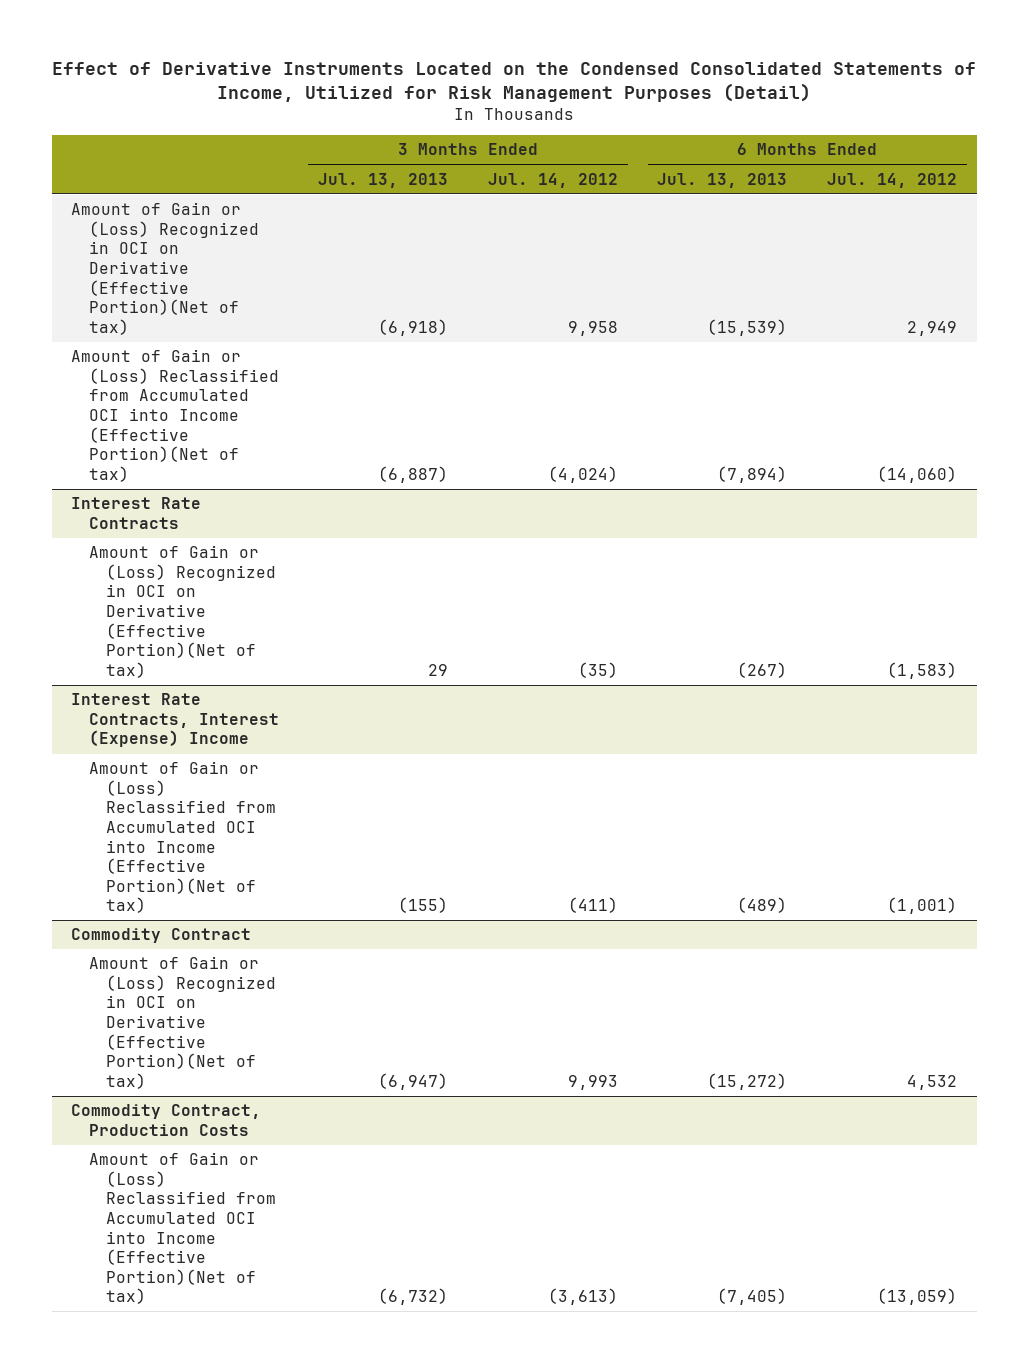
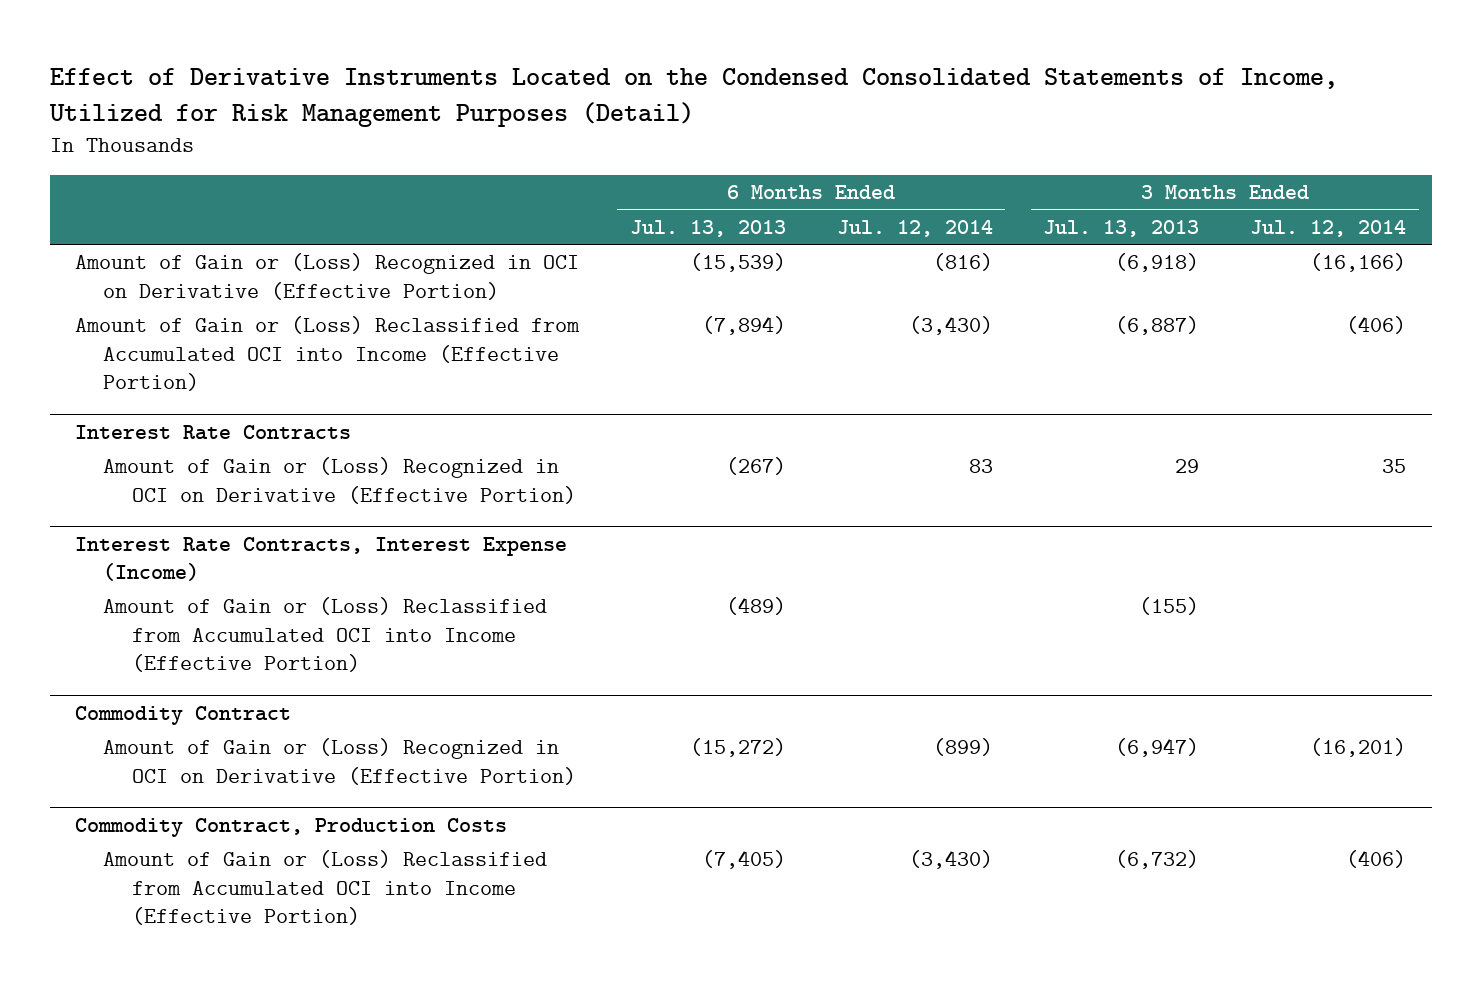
- | 3 Months Ended Jul. 13, 2013 | 3 Months Ended Jul. 14, 2012 | 6 Months Ended Jul. 13, 2013 | 6 Months Ended Jul. 14, 2012
+ | 6 Months Ended Jul. 13, 2013 | 6 Months Ended Jul. 12, 2014 | 3 Months Ended Jul. 13, 2013 | 3 Months Ended Jul. 12, 2014
- Amount of Gain or (Loss) Recognized in OCI on Derivative (Effective Portion)(Net of tax) | (6,918) | 9,958 | (15,539) | 2,949
- Amount of Gain or (Loss) Reclassified from Accumulated OCI into Income (Effective Portion)(Net of tax) | (6,887) | (4,024) | (7,894) | (14,060)
+ Amount of Gain or (Loss) Recognized in OCI on Derivative (Effective Portion) | (15,539) | (816) | (6,918) | (16,166)
+ Amount of Gain or (Loss) Reclassified from Accumulated OCI into Income (Effective Portion) | (7,894) | (3,430) | (6,887) | (406)
@ Interest Rate Contracts
- Amount of Gain or (Loss) Recognized in OCI on Derivative (Effective Portion)(Net of tax) | 29 | (35) | (267) | (1,583)
- Interest Rate Contracts, Interest (Expense) Income
- Amount of Gain or (Loss) Reclassified from Accumulated OCI into Income (Effective Portion)(Net of tax) | (155) | (411) | (489) | (1,001)
@ Interest Rate Contracts
+ Amount of Gain or (Loss) Recognized in OCI on Derivative (Effective Portion) | (267) | 83 | 29 | 35
+ Interest Rate Contracts, Interest Expense (Income)
+ Amount of Gain or (Loss) Reclassified from Accumulated OCI into Income (Effective Portion) | (489) | | (155) |
@ Commodity Contract
- Amount of Gain or (Loss) Recognized in OCI on Derivative (Effective Portion)(Net of tax) | (6,947) | 9,993 | (15,272) | 4,532
+ Amount of Gain or (Loss) Recognized in OCI on Derivative (Effective Portion) | (15,272) | (899) | (6,947) | (16,201)
@ Commodity Contract, Production Costs
- Amount of Gain or (Loss) Reclassified from Accumulated OCI into Income (Effective Portion)(Net of tax) | (6,732) | (3,613) | (7,405) | (13,059)
+ Amount of Gain or (Loss) Reclassified from Accumulated OCI into Income (Effective Portion) | (7,405) | (3,430) | (6,732) | (406)

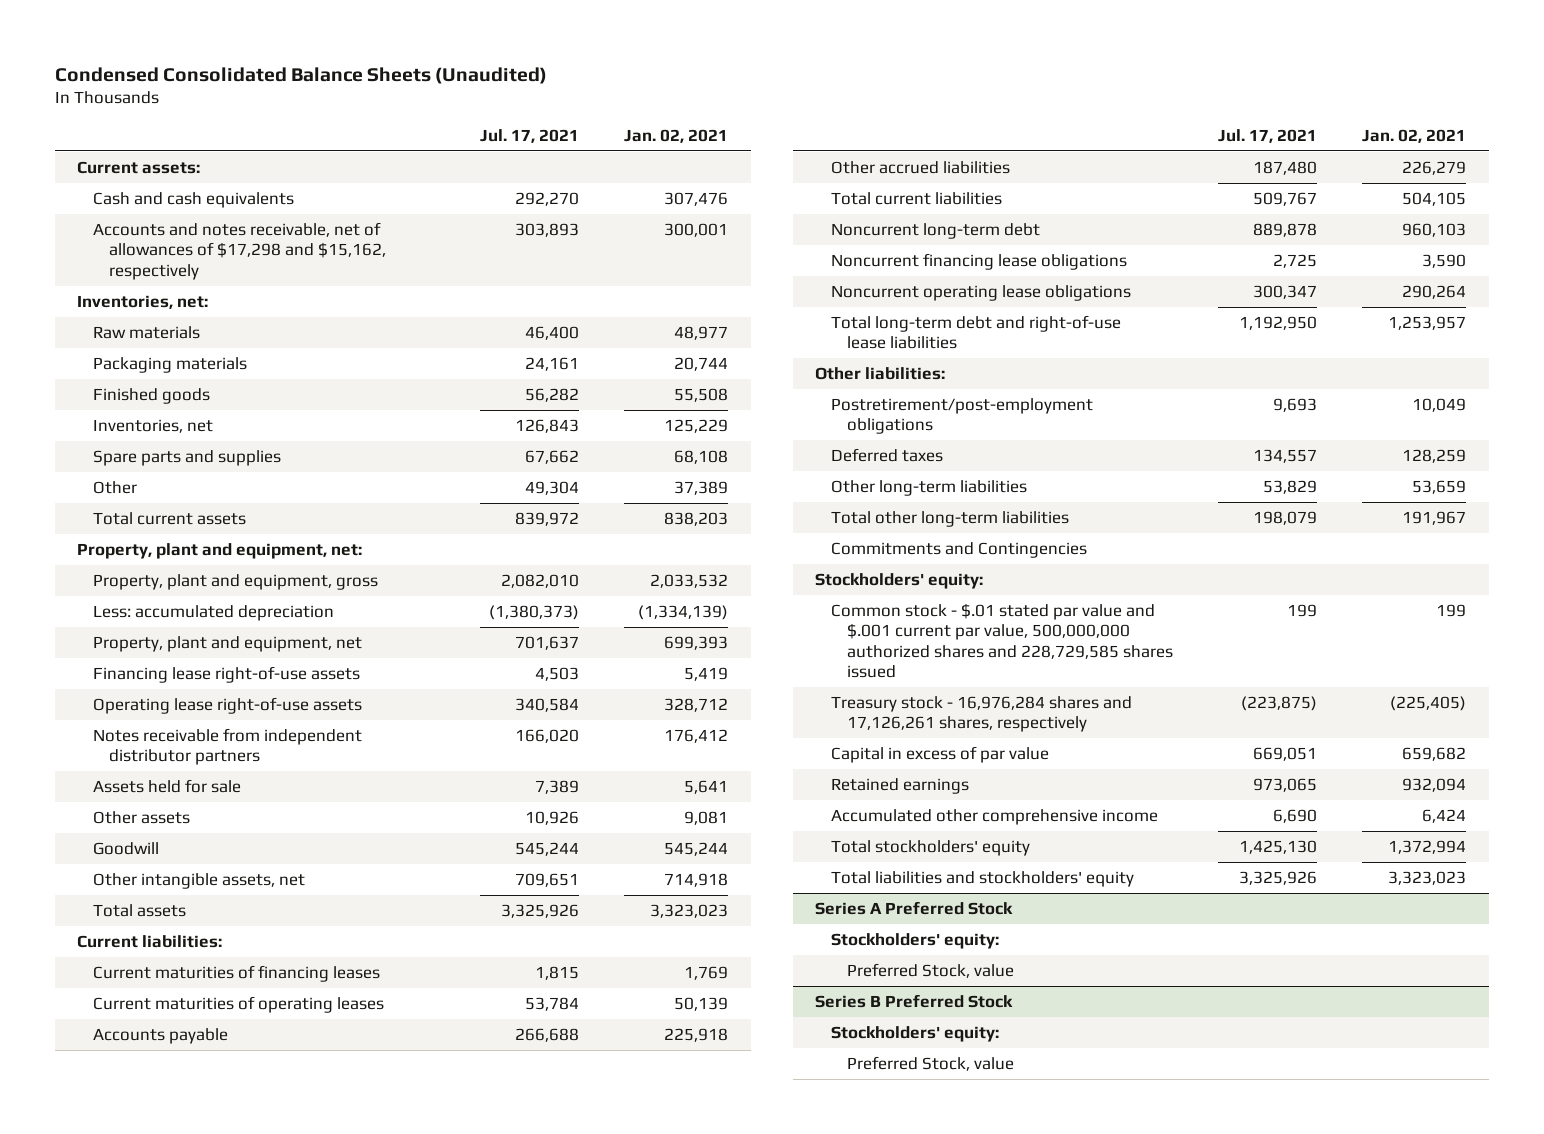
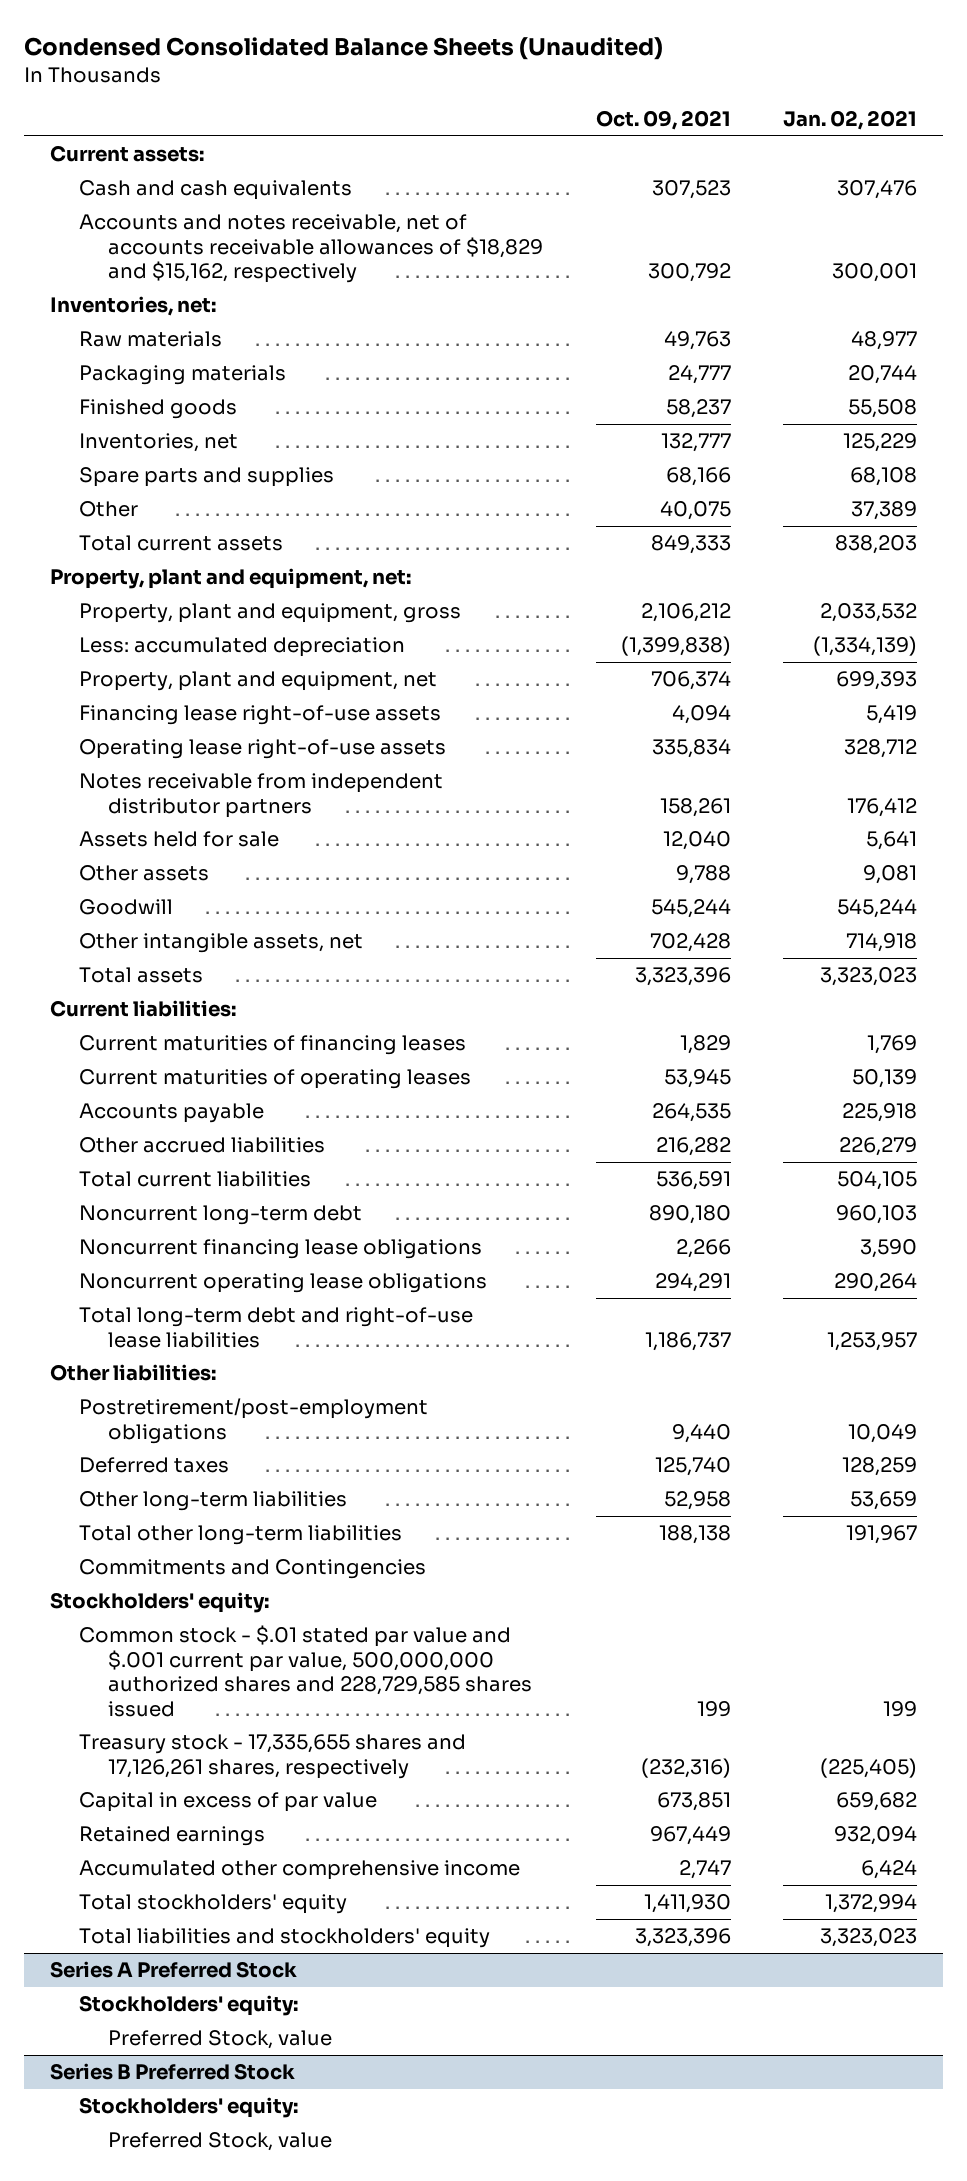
- | Jul. 17, 2021 | Jan. 02, 2021
+ | Oct. 09, 2021 | Jan. 02, 2021
- Accounts and notes receivable, net of allowances of $17,298 and $15,162, respectively | 303,893 | 300,001
+ Accounts and notes receivable, net of accounts receivable allowances of $18,829 and $15,162, respectively | 300,792 | 300,001
- Treasury stock - 16,976,284 shares and 17,126,261 shares, respectively | (223,875) | (225,405)
+ Treasury stock - 17,335,655 shares and 17,126,261 shares, respectively | (232,316) | (225,405)

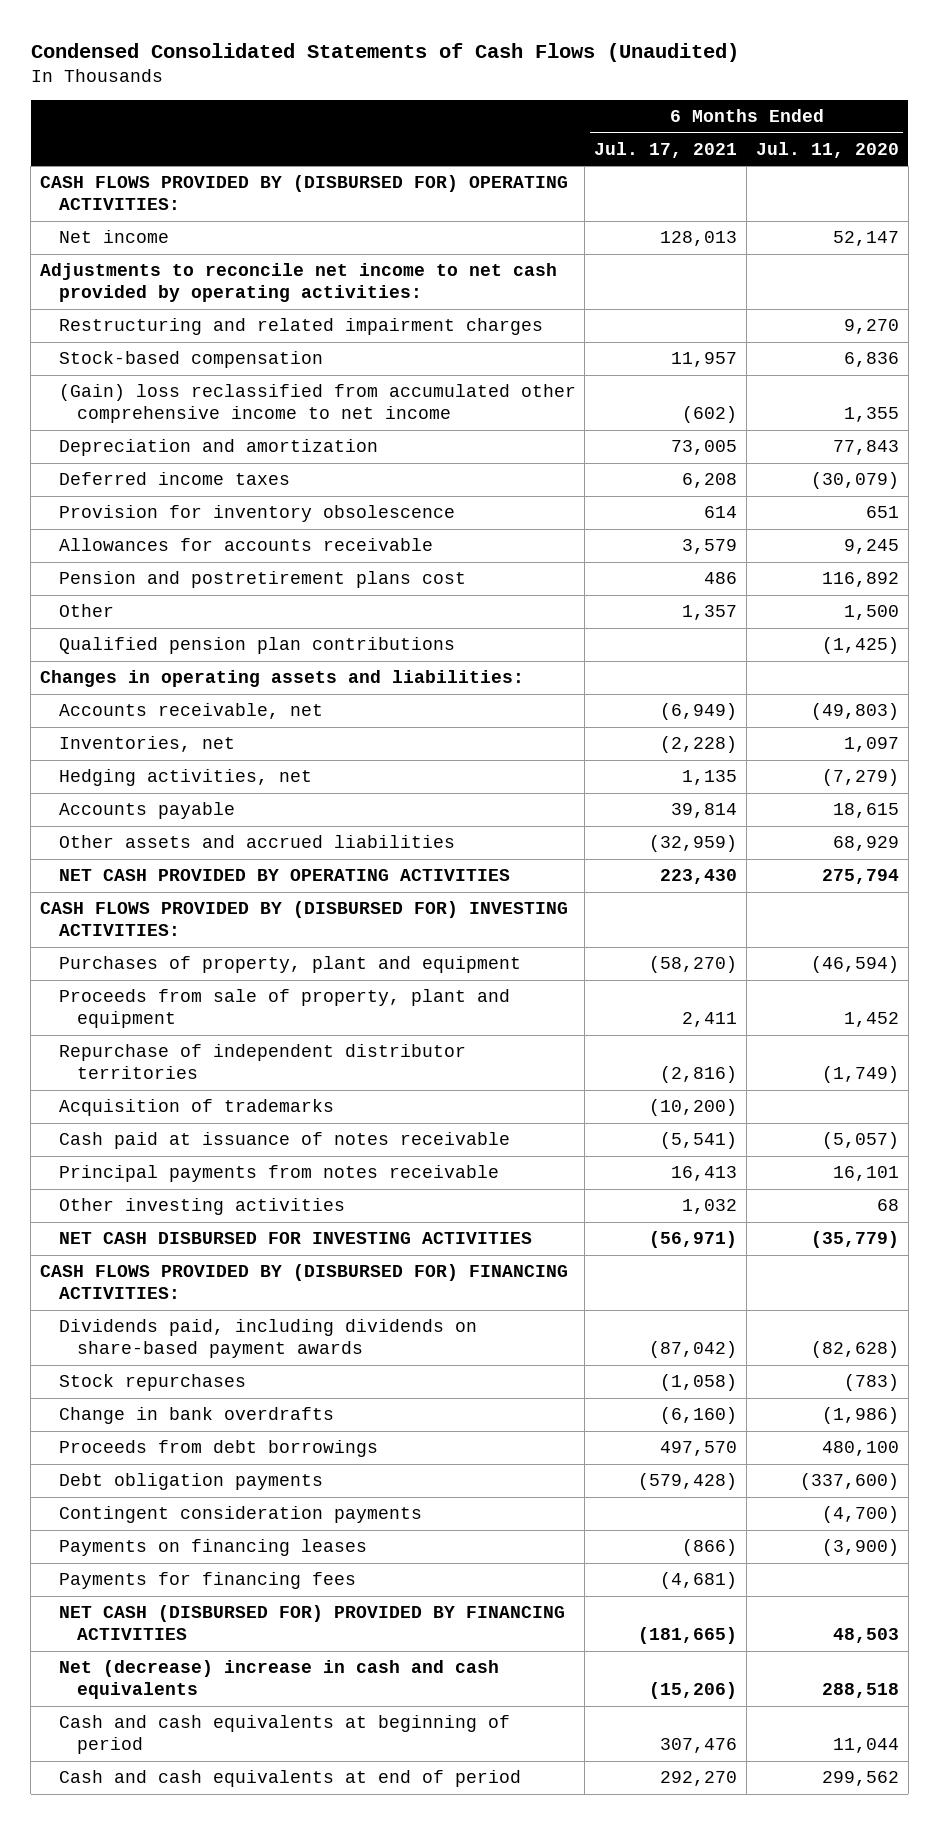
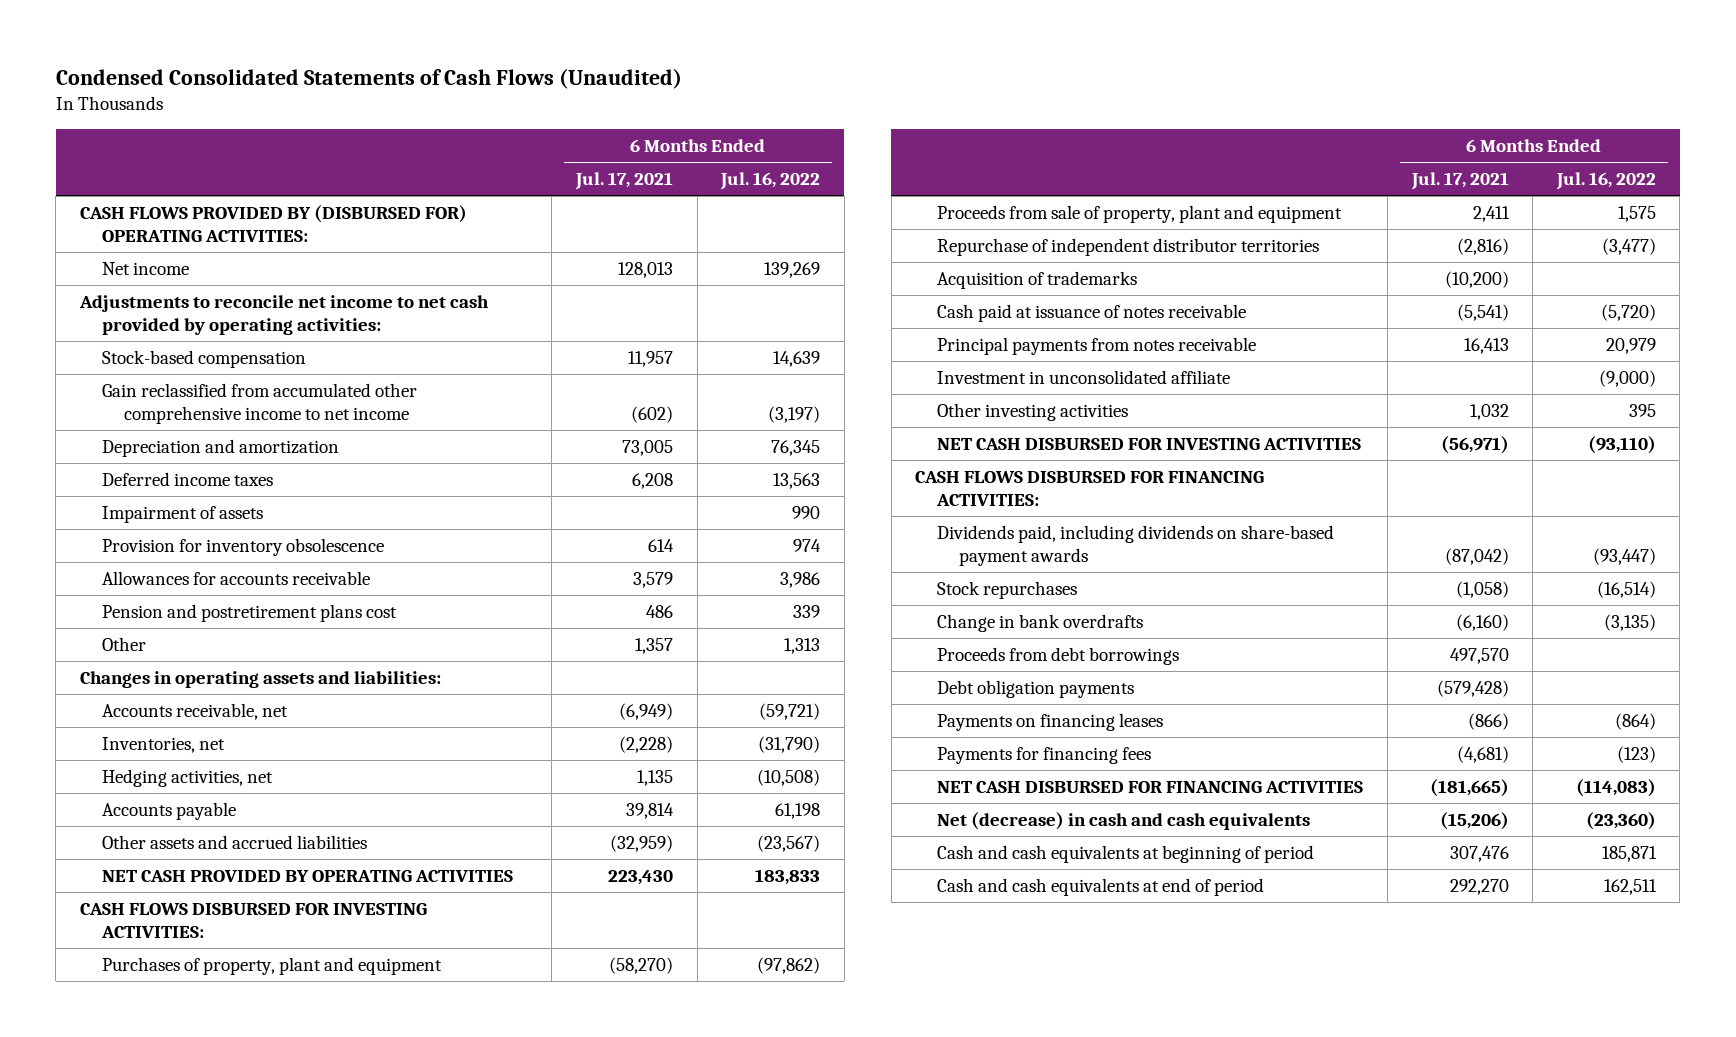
- | 6 Months Ended Jul. 17, 2021 | 6 Months Ended Jul. 11, 2020
+ | 6 Months Ended Jul. 17, 2021 | 6 Months Ended Jul. 16, 2022
- Restructuring and related impairment charges | | 9,270
- (Gain) loss reclassified from accumulated other comprehensive income to net income | (602) | 1,355
+ Gain reclassified from accumulated other comprehensive income to net income | (602) | (3,197)
+ Impairment of assets | | 990
- Qualified pension plan contributions | | (1,425)
- CASH FLOWS PROVIDED BY (DISBURSED FOR) INVESTING ACTIVITIES:
+ CASH FLOWS DISBURSED FOR INVESTING ACTIVITIES:
+ Investment in unconsolidated affiliate | | (9,000)
- CASH FLOWS PROVIDED BY (DISBURSED FOR) FINANCING ACTIVITIES:
+ CASH FLOWS DISBURSED FOR FINANCING ACTIVITIES:
- Contingent consideration payments | | (4,700)
- NET CASH (DISBURSED FOR) PROVIDED BY FINANCING ACTIVITIES | (181,665) | 48,503
- Net (decrease) increase in cash and cash equivalents | (15,206) | 288,518
+ NET CASH DISBURSED FOR FINANCING ACTIVITIES | (181,665) | (114,083)
+ Net (decrease) in cash and cash equivalents | (15,206) | (23,360)

